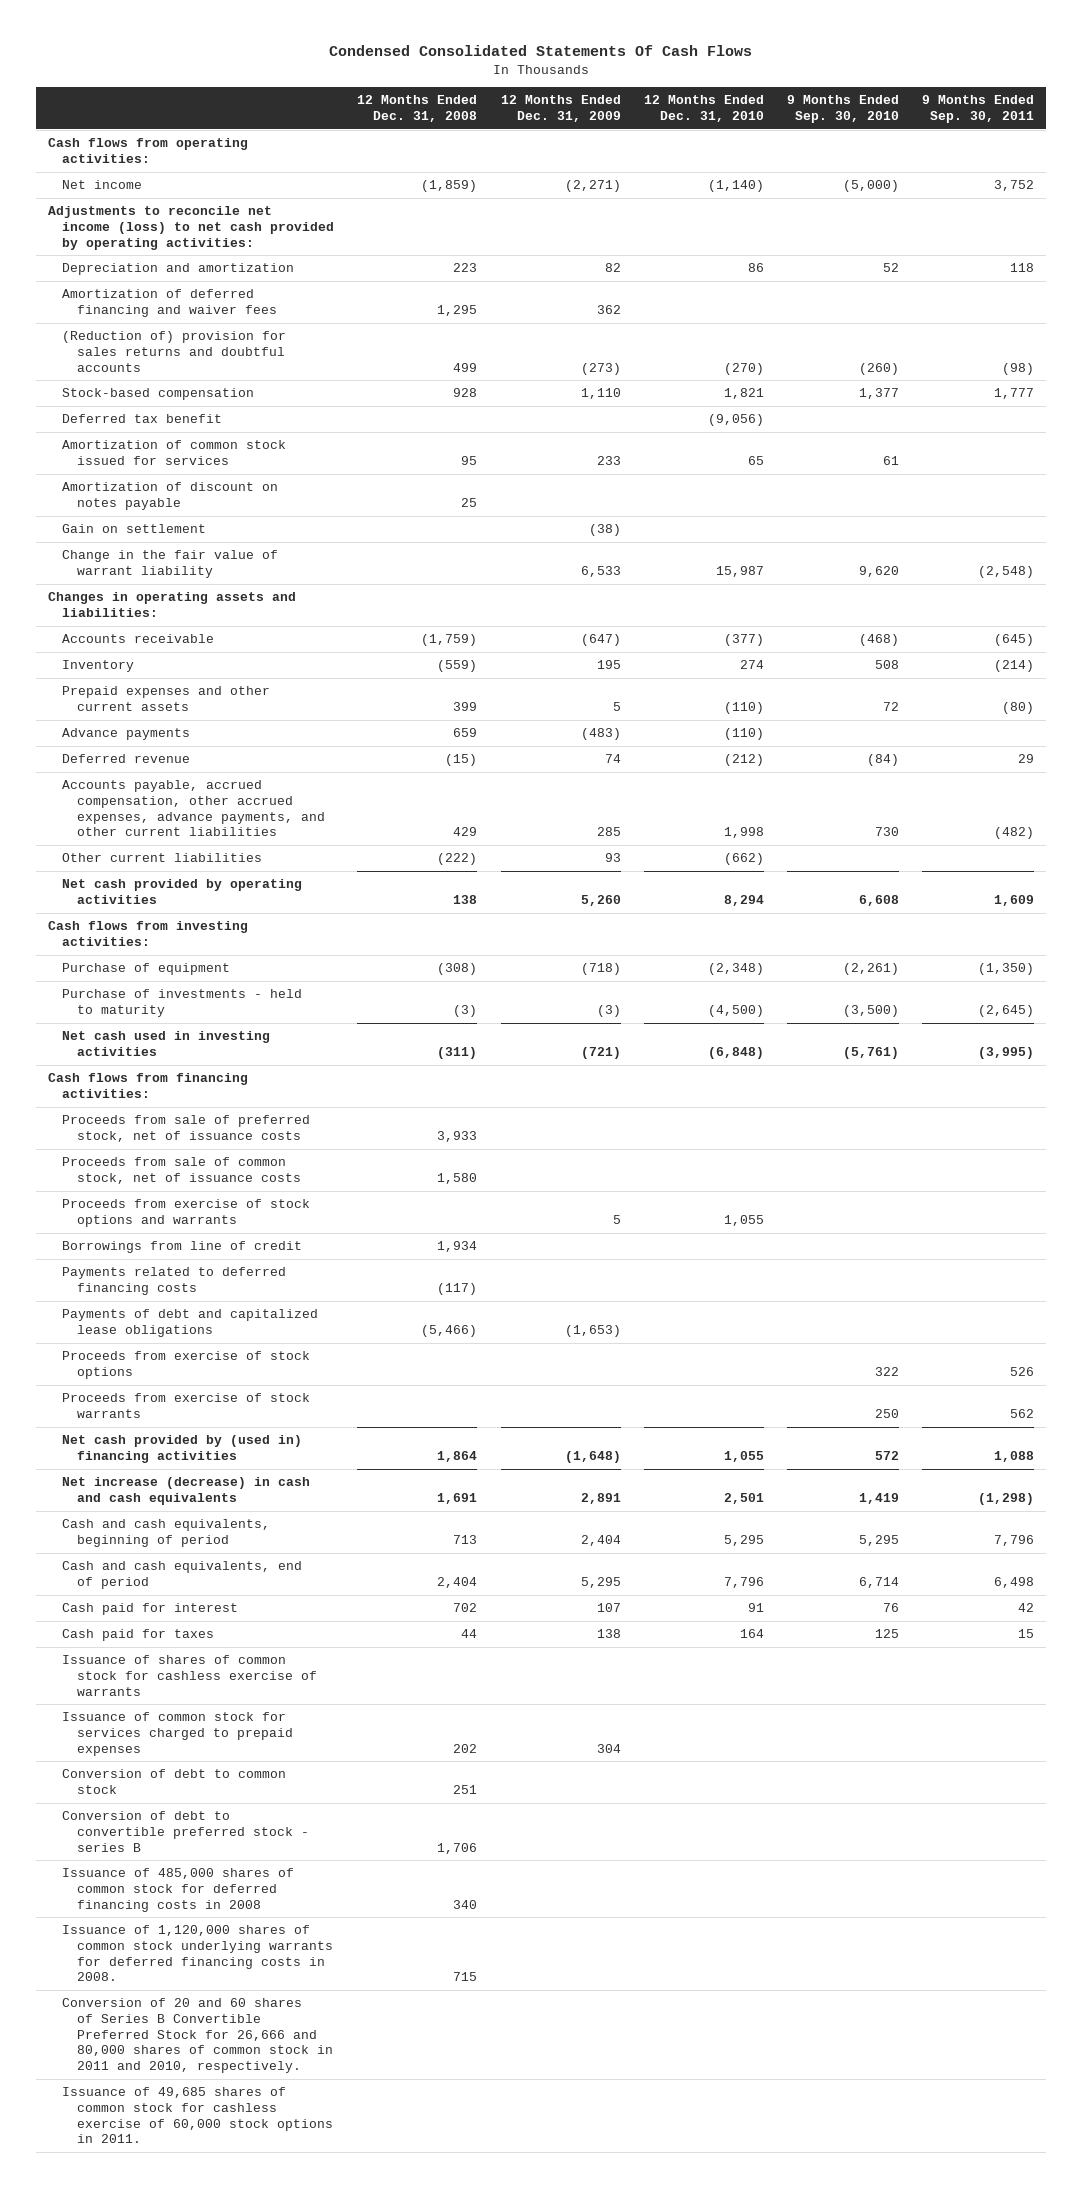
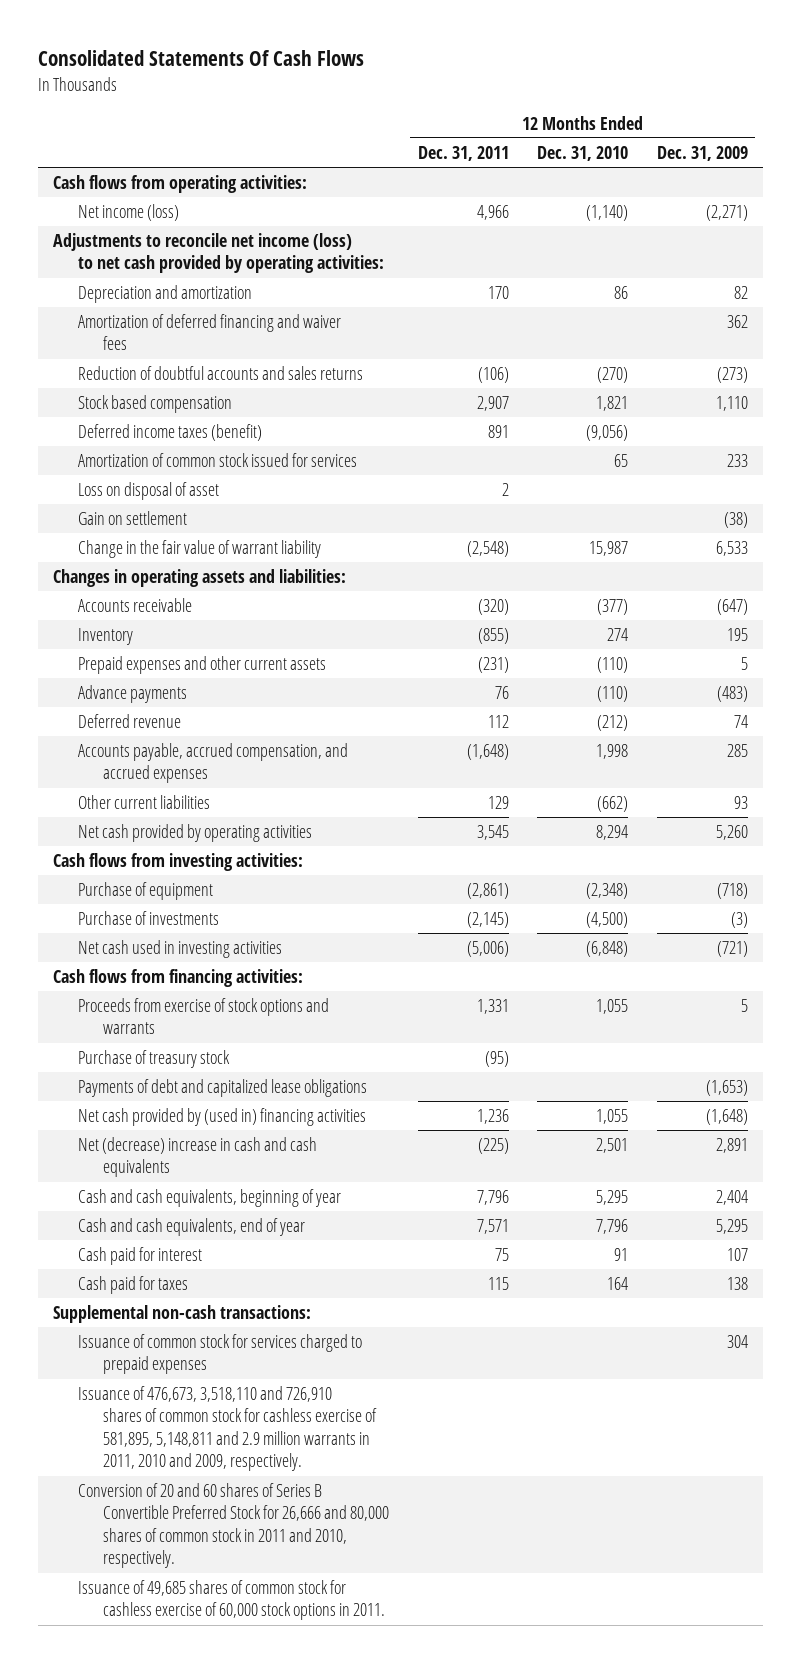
- Condensed Consolidated Statements Of Cash Flows
+ Consolidated Statements Of Cash Flows
- | 12 Months Ended Dec. 31, 2008 | 12 Months Ended Dec. 31, 2009 | 12 Months Ended Dec. 31, 2010 | 9 Months Ended Sep. 30, 2010 | 9 Months Ended Sep. 30, 2011
+ | 12 Months Ended Dec. 31, 2011 | 12 Months Ended Dec. 31, 2010 | 12 Months Ended Dec. 31, 2009
- Net income | (1,859) | (2,271) | (1,140) | (5,000) | 3,752
+ Net income (loss) | 4,966 | (1,140) | (2,271)
- (Reduction of) provision for sales returns and doubtful accounts | 499 | (273) | (270) | (260) | (98)
- Stock-based compensation | 928 | 1,110 | 1,821 | 1,377 | 1,777
- Deferred tax benefit | | | (9,056) | |
+ Reduction of doubtful accounts and sales returns | (106) | (270) | (273)
+ Stock based compensation | 2,907 | 1,821 | 1,110
+ Deferred income taxes (benefit) | 891 | (9,056) |
- Amortization of discount on notes payable | 25 | | | |
+ Loss on disposal of asset | 2 | |
- Accounts payable, accrued compensation, other accrued expenses, advance payments, and other current liabilities | 429 | 285 | 1,998 | 730 | (482)
+ Accounts payable, accrued compensation, and accrued expenses | (1,648) | 1,998 | 285
- Purchase of investments - held to maturity | (3) | (3) | (4,500) | (3,500) | (2,645)
+ Purchase of investments | (2,145) | (4,500) | (3)
- Proceeds from sale of preferred stock, net of issuance costs | 3,933 | | | |
- Proceeds from sale of common stock, net of issuance costs | 1,580 | | | |
- Borrowings from line of credit | 1,934 | | | |
- Payments related to deferred financing costs | (117) | | | |
+ Purchase of treasury stock | (95) | |
- Proceeds from exercise of stock options | | | | 322 | 526
- Proceeds from exercise of stock warrants | | | | 250 | 562
- Net increase (decrease) in cash and cash equivalents | 1,691 | 2,891 | 2,501 | 1,419 | (1,298)
- Cash and cash equivalents, beginning of period | 713 | 2,404 | 5,295 | 5,295 | 7,796
- Cash and cash equivalents, end of period | 2,404 | 5,295 | 7,796 | 6,714 | 6,498
+ Net (decrease) increase in cash and cash equivalents | (225) | 2,501 | 2,891
+ Cash and cash equivalents, beginning of year | 7,796 | 5,295 | 2,404
+ Cash and cash equivalents, end of year | 7,571 | 7,796 | 5,295
- Issuance of shares of common stock for cashless exercise of warrants
+ Supplemental non-cash transactions:
- Conversion of debt to common stock | 251 | | | |
- Conversion of debt to convertible preferred stock - series B | 1,706 | | | |
- Issuance of 485,000 shares of common stock for deferred financing costs in 2008 | 340 | | | |
- Issuance of 1,120,000 shares of common stock underlying warrants for deferred financing costs in 2008. | 715 | | | |
+ Issuance of 476,673, 3,518,110 and 726,910 shares of common stock for cashless exercise of 581,895, 5,148,811 and 2.9 million warrants in 2011, 2010 and 2009, respectively.

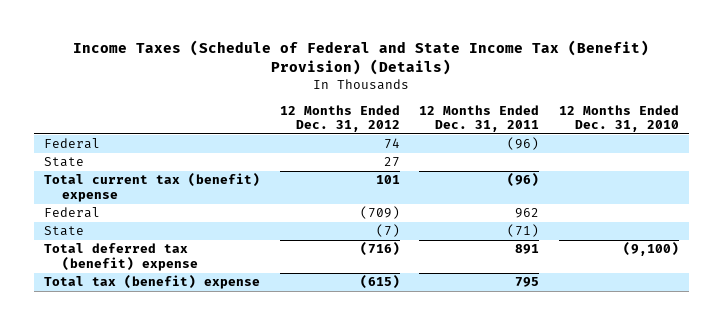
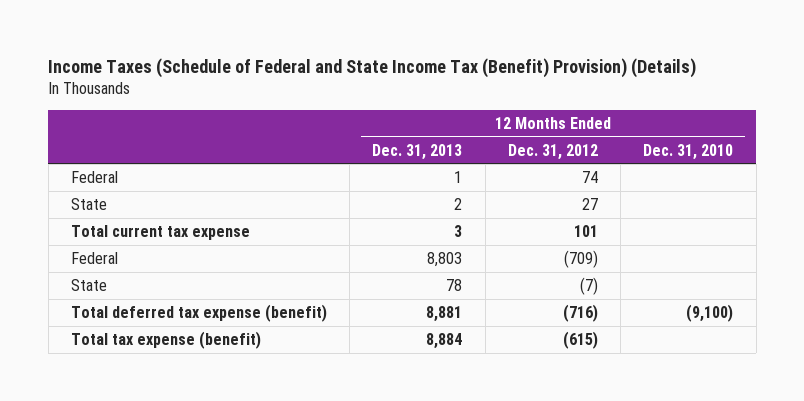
- | 12 Months Ended Dec. 31, 2012 | 12 Months Ended Dec. 31, 2011 | 12 Months Ended Dec. 31, 2010
+ | 12 Months Ended Dec. 31, 2013 | 12 Months Ended Dec. 31, 2012 | 12 Months Ended Dec. 31, 2010
- Total current tax (benefit) expense | 101 | (96) |
+ Total current tax expense | 3 | 101 |
- Total deferred tax (benefit) expense | (716) | 891 | (9,100)
- Total tax (benefit) expense | (615) | 795 |
+ Total deferred tax expense (benefit) | 8,881 | (716) | (9,100)
+ Total tax expense (benefit) | 8,884 | (615) |

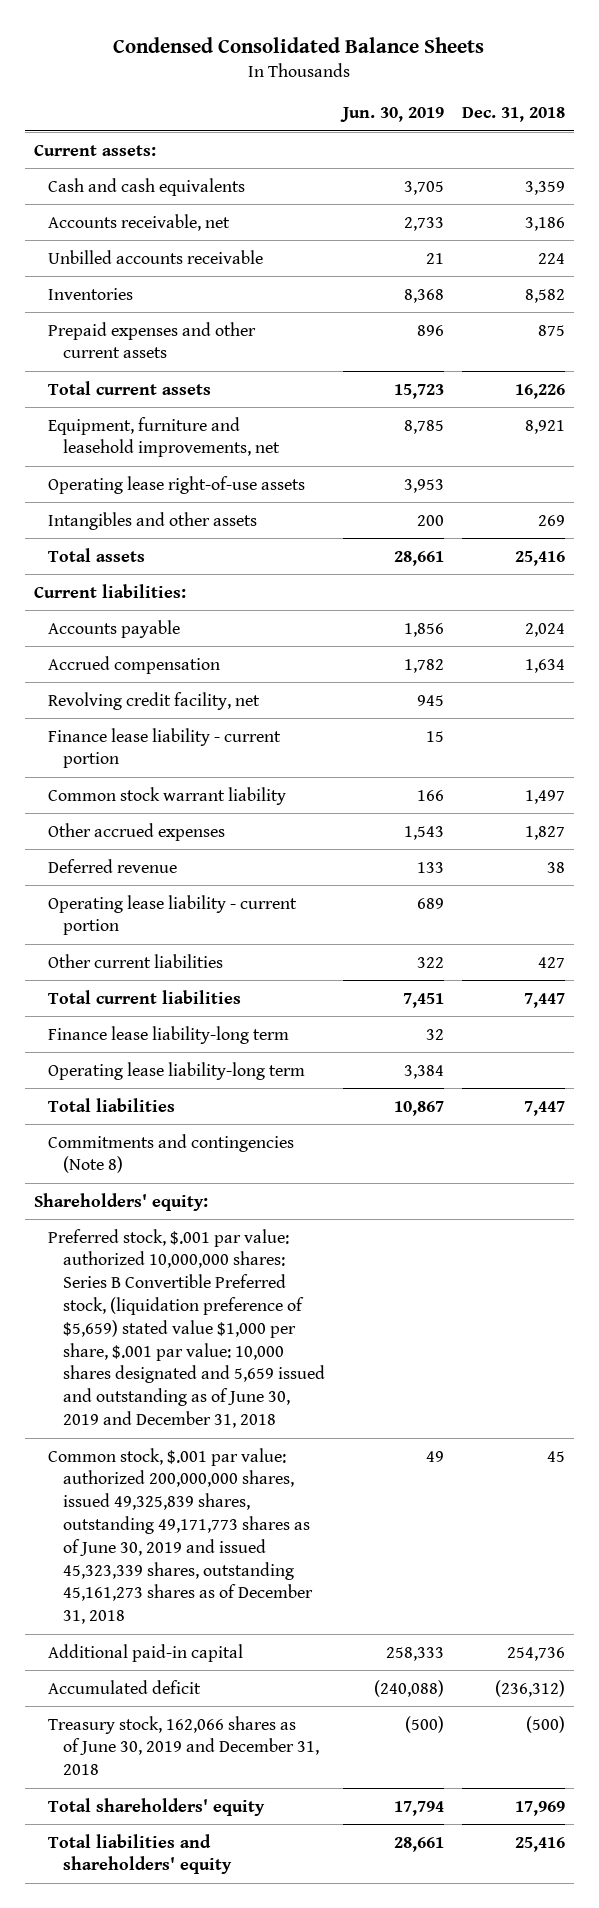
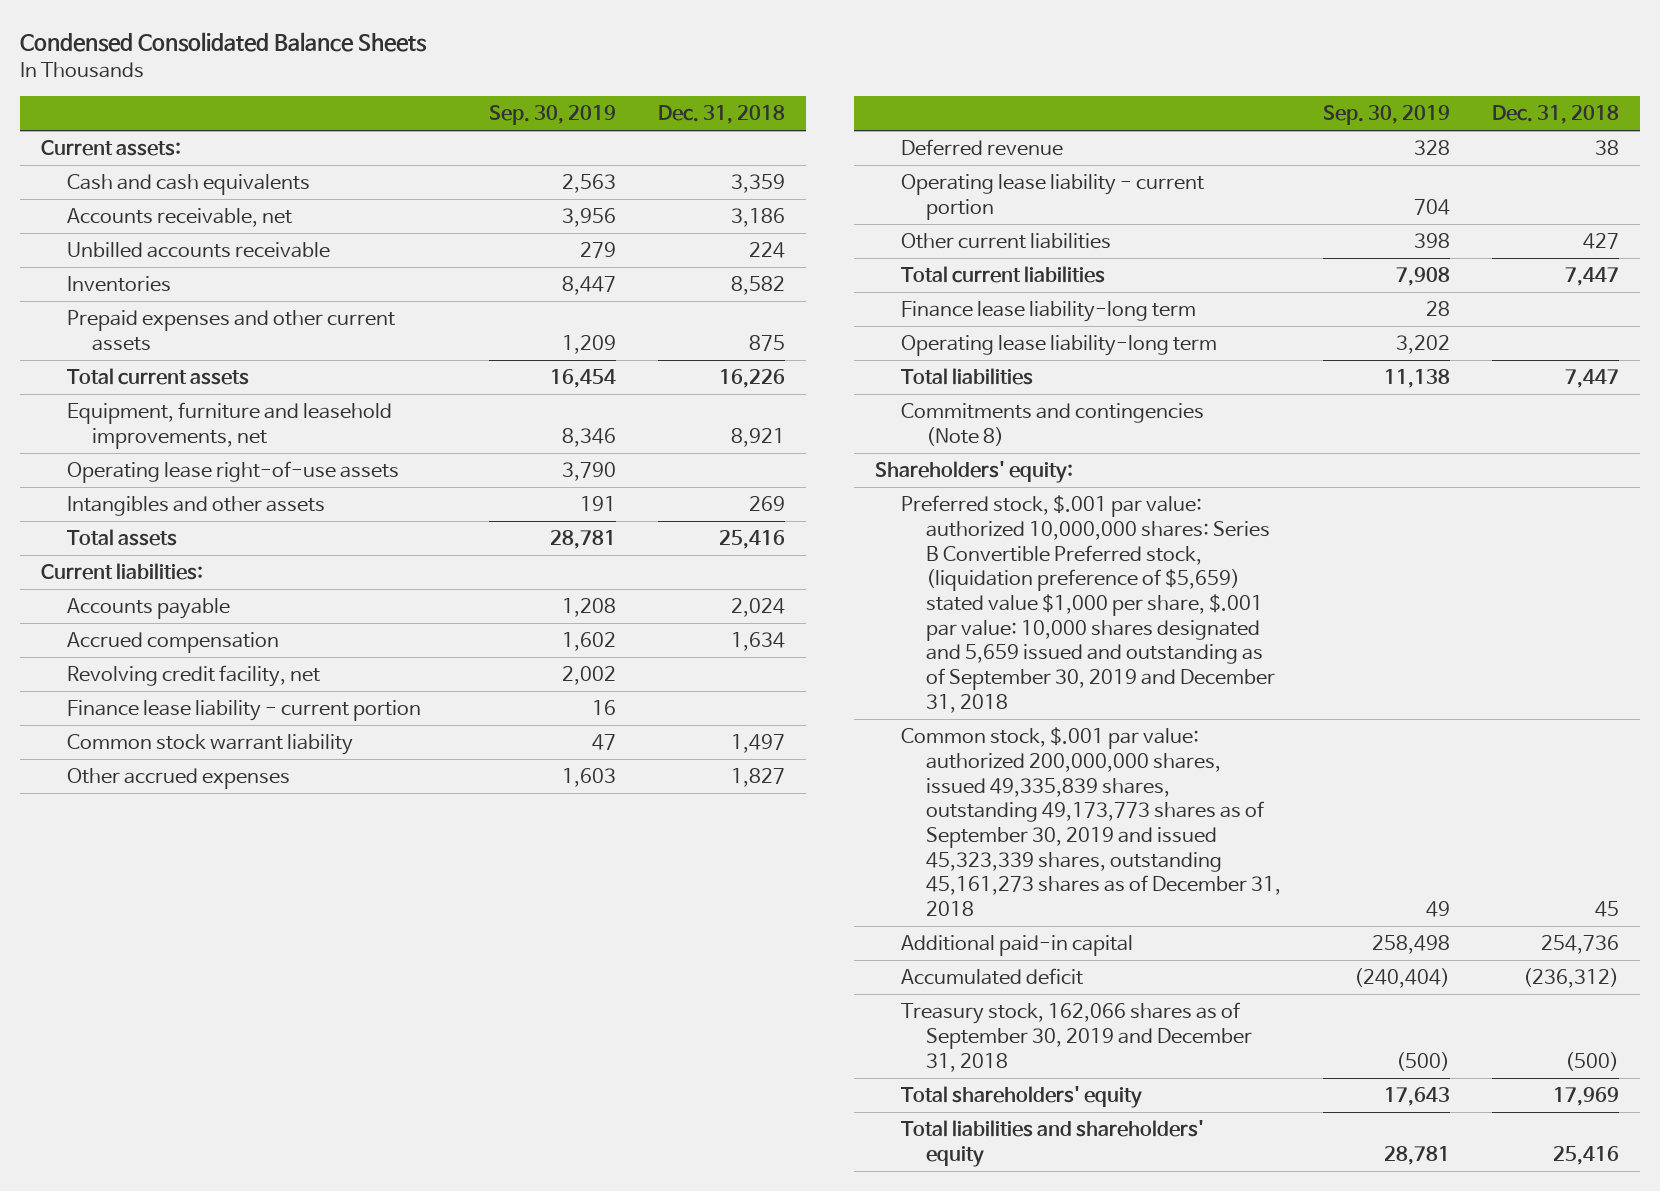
- | Jun. 30, 2019 | Dec. 31, 2018
+ | Sep. 30, 2019 | Dec. 31, 2018
- Preferred stock, $.001 par value: authorized 10,000,000 shares: Series B Convertible Preferred stock, (liquidation preference of $5,659) stated value $1,000 per share, $.001 par value: 10,000 shares designated and 5,659 issued and outstanding as of June 30, 2019 and December 31, 2018
- Common stock, $.001 par value: authorized 200,000,000 shares, issued 49,325,839 shares, outstanding 49,171,773 shares as of June 30, 2019 and issued 45,323,339 shares, outstanding 45,161,273 shares as of December 31, 2018 | 49 | 45
+ Preferred stock, $.001 par value: authorized 10,000,000 shares: Series B Convertible Preferred stock, (liquidation preference of $5,659) stated value $1,000 per share, $.001 par value: 10,000 shares designated and 5,659 issued and outstanding as of September 30, 2019 and December 31, 2018
+ Common stock, $.001 par value: authorized 200,000,000 shares, issued 49,335,839 shares, outstanding 49,173,773 shares as of September 30, 2019 and issued 45,323,339 shares, outstanding 45,161,273 shares as of December 31, 2018 | 49 | 45
- Treasury stock, 162,066 shares as of June 30, 2019 and December 31, 2018 | (500) | (500)
+ Treasury stock, 162,066 shares as of September 30, 2019 and December 31, 2018 | (500) | (500)

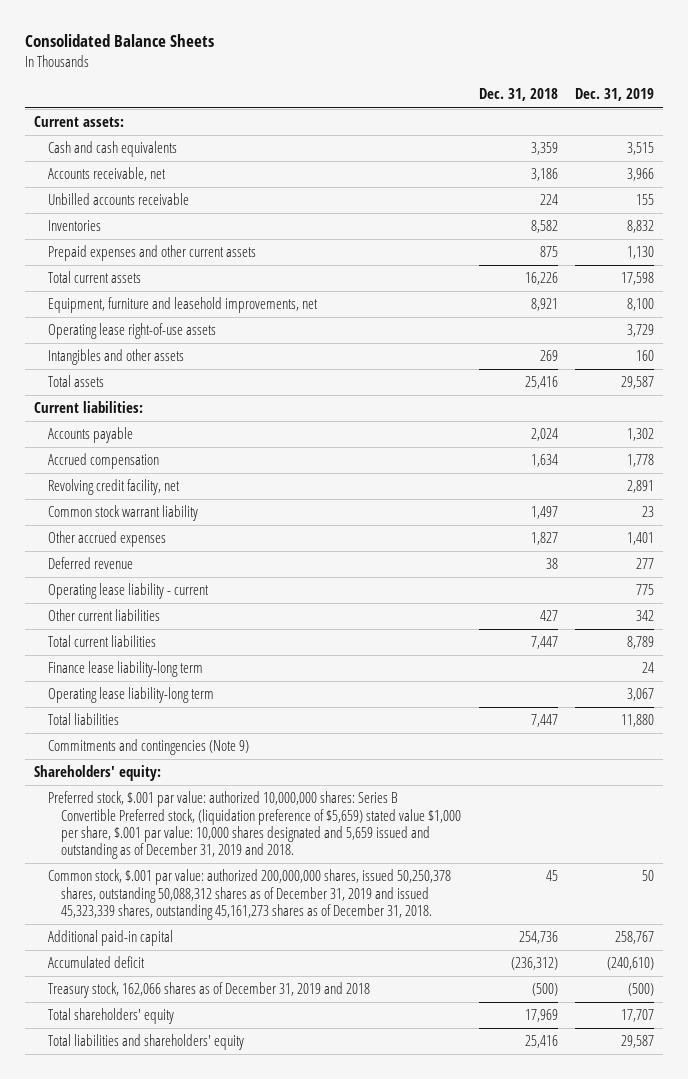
- Condensed Consolidated Balance Sheets
+ Consolidated Balance Sheets
- | Sep. 30, 2019 | Dec. 31, 2018
+ | Dec. 31, 2018 | Dec. 31, 2019
- Finance lease liability - current portion | 16 |
- Operating lease liability - current portion | 704 |
+ Operating lease liability - current | | 775
- Commitments and contingencies (Note 8)
+ Commitments and contingencies (Note 9)
- Preferred stock, $.001 par value: authorized 10,000,000 shares: Series B Convertible Preferred stock, (liquidation preference of $5,659) stated value $1,000 per share, $.001 par value: 10,000 shares designated and 5,659 issued and outstanding as of September 30, 2019 and December 31, 2018
- Common stock, $.001 par value: authorized 200,000,000 shares, issued 49,335,839 shares, outstanding 49,173,773 shares as of September 30, 2019 and issued 45,323,339 shares, outstanding 45,161,273 shares as of December 31, 2018 | 49 | 45
+ Preferred stock, $.001 par value: authorized 10,000,000 shares: Series B Convertible Preferred stock, (liquidation preference of $5,659) stated value $1,000 per share, $.001 par value: 10,000 shares designated and 5,659 issued and outstanding as of December 31, 2019 and 2018.
+ Common stock, $.001 par value: authorized 200,000,000 shares, issued 50,250,378 shares, outstanding 50,088,312 shares as of December 31, 2019 and issued 45,323,339 shares, outstanding 45,161,273 shares as of December 31, 2018. | 45 | 50
- Treasury stock, 162,066 shares as of September 30, 2019 and December 31, 2018 | (500) | (500)
+ Treasury stock, 162,066 shares as of December 31, 2019 and 2018 | (500) | (500)

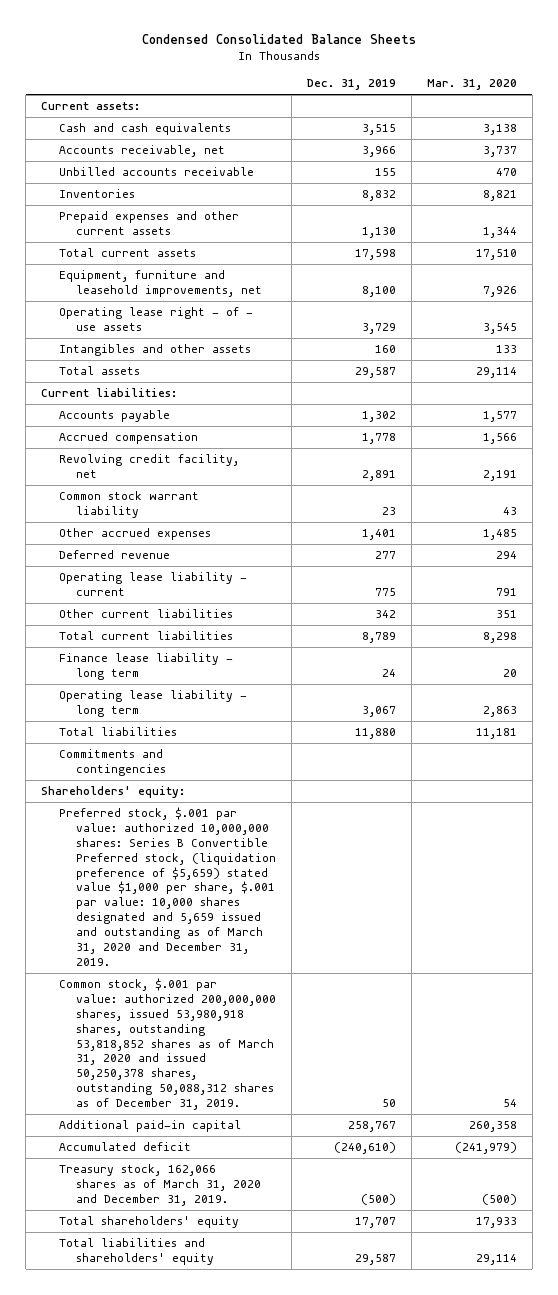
- Consolidated Balance Sheets
+ Condensed Consolidated Balance Sheets
- | Dec. 31, 2018 | Dec. 31, 2019
+ | Dec. 31, 2019 | Mar. 31, 2020
- Operating lease right-of-use assets | | 3,729
+ Operating lease right - of - use assets | 3,729 | 3,545
- Finance lease liability-long term | | 24
- Operating lease liability-long term | | 3,067
+ Finance lease liability - long term | 24 | 20
+ Operating lease liability - long term | 3,067 | 2,863
- Commitments and contingencies (Note 9)
+ Commitments and contingencies
- Preferred stock, $.001 par value: authorized 10,000,000 shares: Series B Convertible Preferred stock, (liquidation preference of $5,659) stated value $1,000 per share, $.001 par value: 10,000 shares designated and 5,659 issued and outstanding as of December 31, 2019 and 2018.
- Common stock, $.001 par value: authorized 200,000,000 shares, issued 50,250,378 shares, outstanding 50,088,312 shares as of December 31, 2019 and issued 45,323,339 shares, outstanding 45,161,273 shares as of December 31, 2018. | 45 | 50
+ Preferred stock, $.001 par value: authorized 10,000,000 shares: Series B Convertible Preferred stock, (liquidation preference of $5,659) stated value $1,000 per share, $.001 par value: 10,000 shares designated and 5,659 issued and outstanding as of March 31, 2020 and December 31, 2019.
+ Common stock, $.001 par value: authorized 200,000,000 shares, issued 53,980,918 shares, outstanding 53,818,852 shares as of March 31, 2020 and issued 50,250,378 shares, outstanding 50,088,312 shares as of December 31, 2019. | 50 | 54
- Treasury stock, 162,066 shares as of December 31, 2019 and 2018 | (500) | (500)
+ Treasury stock, 162,066 shares as of March 31, 2020 and December 31, 2019. | (500) | (500)

